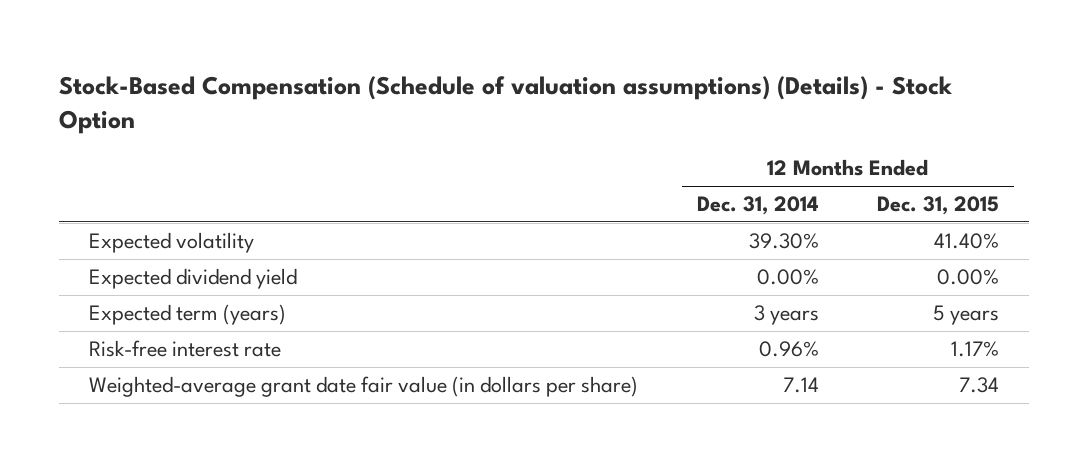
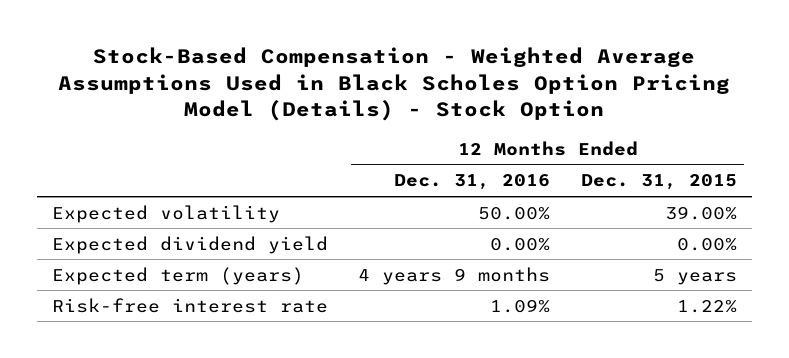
- Stock-Based Compensation (Schedule of valuation assumptions) (Details) - Stock Option
+ Stock-Based Compensation - Weighted Average Assumptions Used in Black Scholes Option Pricing Model (Details) - Stock Option
- | 12 Months Ended Dec. 31, 2014 | 12 Months Ended Dec. 31, 2015
+ | 12 Months Ended Dec. 31, 2016 | 12 Months Ended Dec. 31, 2015
- Expected volatility | 39.30% | 41.40%
+ Expected volatility | 50.00% | 39.00%
- Risk-free interest rate | 0.96% | 1.17%
- Weighted-average grant date fair value (in dollars per share) | 7.14 | 7.34
+ Risk-free interest rate | 1.09% | 1.22%

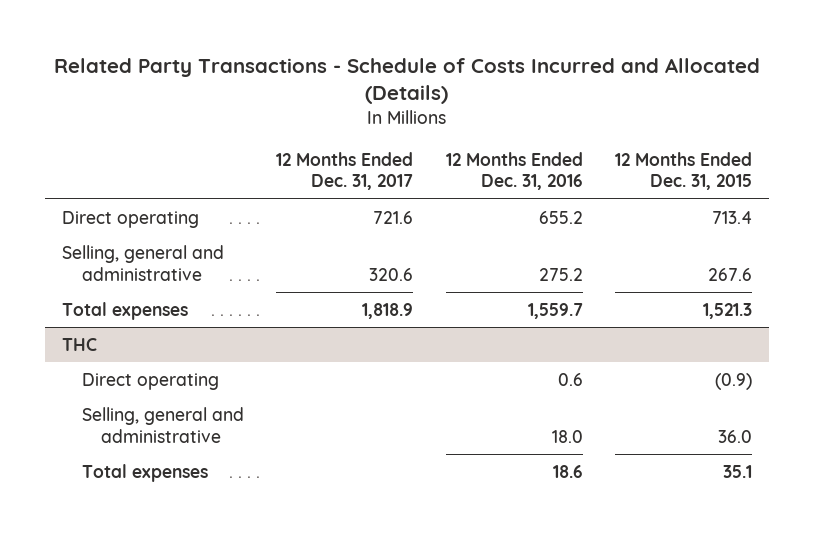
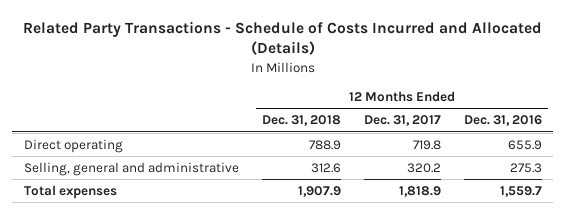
- | 12 Months Ended Dec. 31, 2017 | 12 Months Ended Dec. 31, 2016 | 12 Months Ended Dec. 31, 2015
+ | 12 Months Ended Dec. 31, 2018 | 12 Months Ended Dec. 31, 2017 | 12 Months Ended Dec. 31, 2016
- Direct operating | 721.6 | 655.2 | 713.4
- Selling, general and administrative | 320.6 | 275.2 | 267.6
+ Direct operating | 788.9 | 719.8 | 655.9
+ Selling, general and administrative | 312.6 | 320.2 | 275.3
- THC
- Direct operating | | 0.6 | (0.9)
- Selling, general and administrative | | 18.0 | 36.0
- Total expenses | | 18.6 | 35.1

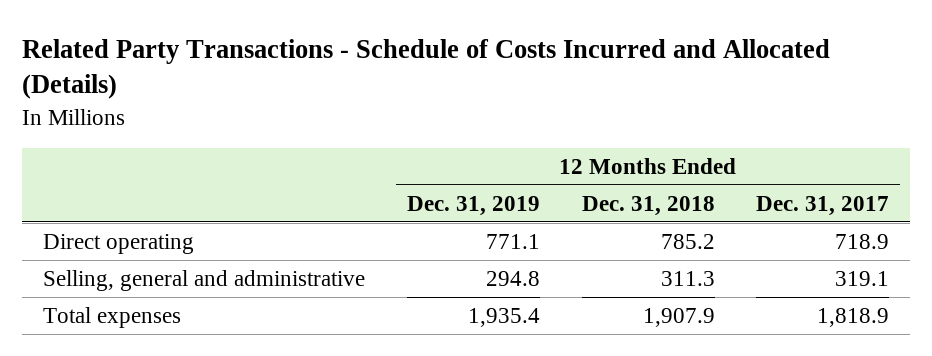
- | 12 Months Ended Dec. 31, 2018 | 12 Months Ended Dec. 31, 2017 | 12 Months Ended Dec. 31, 2016
+ | 12 Months Ended Dec. 31, 2019 | 12 Months Ended Dec. 31, 2018 | 12 Months Ended Dec. 31, 2017
- Direct operating | 788.9 | 719.8 | 655.9
- Selling, general and administrative | 312.6 | 320.2 | 275.3
+ Direct operating | 771.1 | 785.2 | 718.9
+ Selling, general and administrative | 294.8 | 311.3 | 319.1

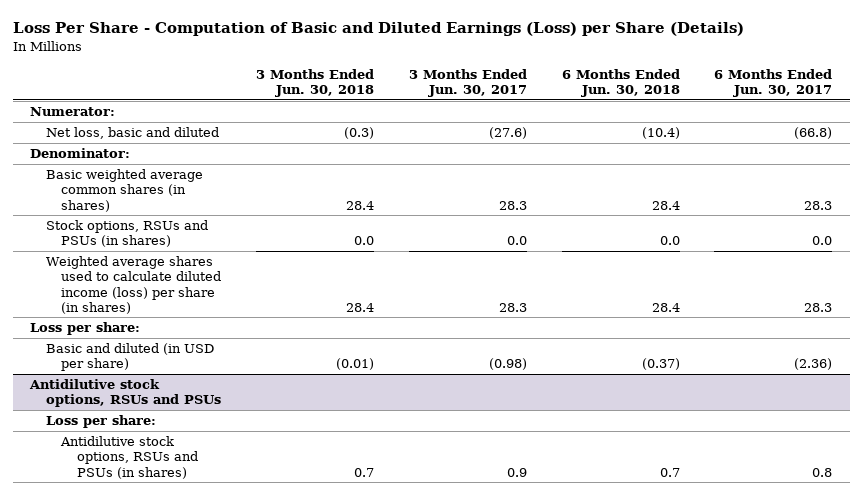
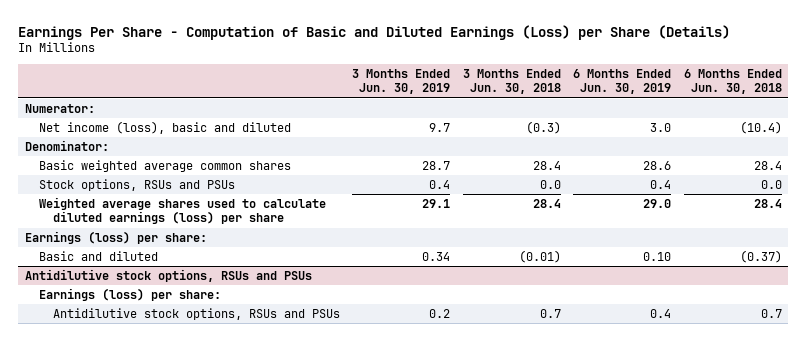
- Loss Per Share - Computation of Basic and Diluted Earnings (Loss) per Share (Details)
+ Earnings Per Share - Computation of Basic and Diluted Earnings (Loss) per Share (Details)
- | 3 Months Ended Jun. 30, 2018 | 3 Months Ended Jun. 30, 2017 | 6 Months Ended Jun. 30, 2018 | 6 Months Ended Jun. 30, 2017
+ | 3 Months Ended Jun. 30, 2019 | 3 Months Ended Jun. 30, 2018 | 6 Months Ended Jun. 30, 2019 | 6 Months Ended Jun. 30, 2018
- Net loss, basic and diluted | (0.3) | (27.6) | (10.4) | (66.8)
+ Net income (loss), basic and diluted | 9.7 | (0.3) | 3.0 | (10.4)
- Basic weighted average common shares (in shares) | 28.4 | 28.3 | 28.4 | 28.3
- Stock options, RSUs and PSUs (in shares) | 0.0 | 0.0 | 0.0 | 0.0
- Weighted average shares used to calculate diluted income (loss) per share (in shares) | 28.4 | 28.3 | 28.4 | 28.3
- Loss per share:
- Basic and diluted (in USD per share) | (0.01) | (0.98) | (0.37) | (2.36)
+ Basic weighted average common shares | 28.7 | 28.4 | 28.6 | 28.4
+ Stock options, RSUs and PSUs | 0.4 | 0.0 | 0.4 | 0.0
+ Weighted average shares used to calculate diluted earnings (loss) per share | 29.1 | 28.4 | 29.0 | 28.4
+ Earnings (loss) per share:
+ Basic and diluted | 0.34 | (0.01) | 0.10 | (0.37)
@ Antidilutive stock options, RSUs and PSUs
- Loss per share:
- Antidilutive stock options, RSUs and PSUs (in shares) | 0.7 | 0.9 | 0.7 | 0.8
+ Earnings (loss) per share:
+ Antidilutive stock options, RSUs and PSUs | 0.2 | 0.7 | 0.4 | 0.7

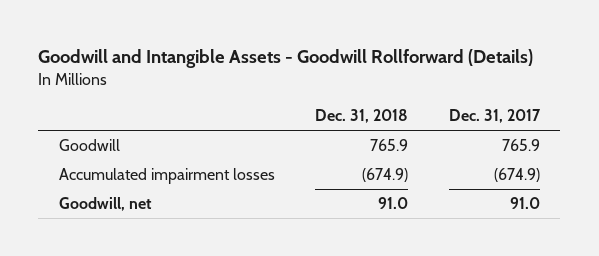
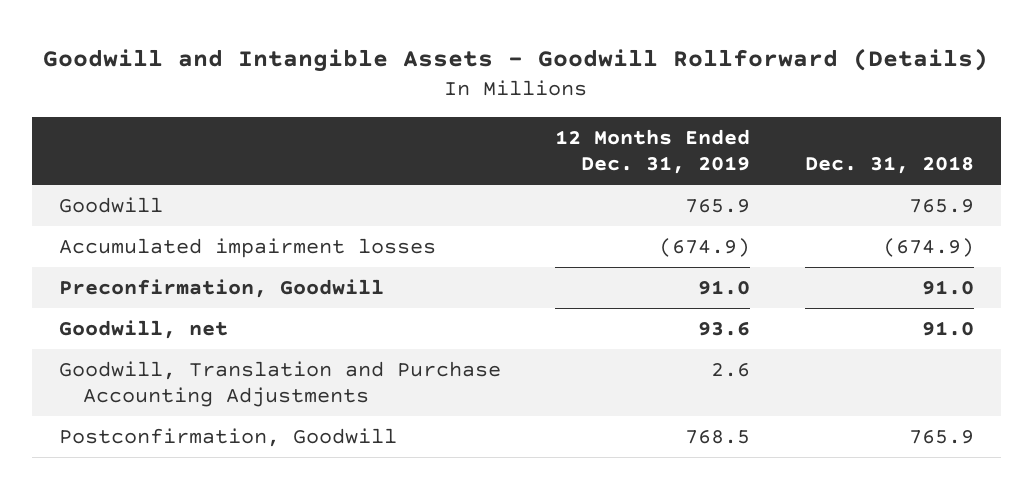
- | Dec. 31, 2018 | Dec. 31, 2017
+ | 12 Months Ended Dec. 31, 2019 | Dec. 31, 2018
+ Preconfirmation, Goodwill | 91.0 | 91.0
+ Goodwill, Translation and Purchase Accounting Adjustments | 2.6 |
+ Postconfirmation, Goodwill | 768.5 | 765.9

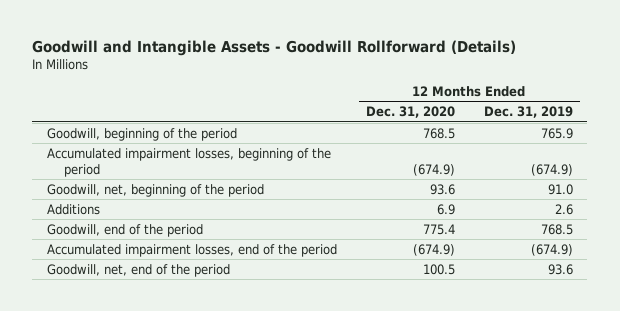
- | 12 Months Ended Dec. 31, 2019 | Dec. 31, 2018
+ | 12 Months Ended Dec. 31, 2020 | 12 Months Ended Dec. 31, 2019
- Goodwill | 765.9 | 765.9
- Accumulated impairment losses | (674.9) | (674.9)
- Preconfirmation, Goodwill | 91.0 | 91.0
- Goodwill, net | 93.6 | 91.0
- Goodwill, Translation and Purchase Accounting Adjustments | 2.6 |
- Postconfirmation, Goodwill | 768.5 | 765.9
+ Goodwill, beginning of the period | 768.5 | 765.9
+ Accumulated impairment losses, beginning of the period | (674.9) | (674.9)
+ Goodwill, net, beginning of the period | 93.6 | 91.0
+ Additions | 6.9 | 2.6
+ Goodwill, end of the period | 775.4 | 768.5
+ Accumulated impairment losses, end of the period | (674.9) | (674.9)
+ Goodwill, net, end of the period | 100.5 | 93.6

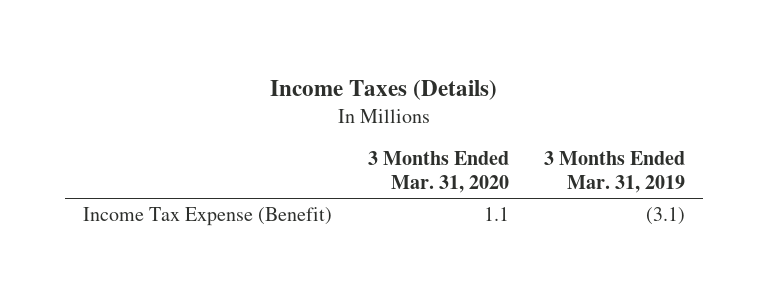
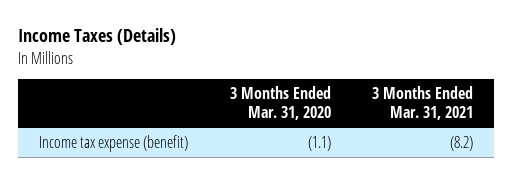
- | 3 Months Ended Mar. 31, 2020 | 3 Months Ended Mar. 31, 2019
+ | 3 Months Ended Mar. 31, 2020 | 3 Months Ended Mar. 31, 2021
- Income Tax Expense (Benefit) | 1.1 | (3.1)
+ Income tax expense (benefit) | (1.1) | (8.2)

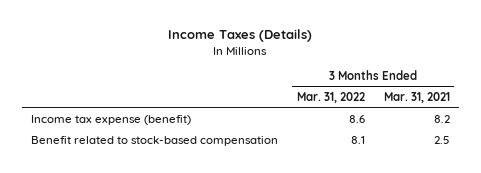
- | 3 Months Ended Mar. 31, 2020 | 3 Months Ended Mar. 31, 2021
+ | 3 Months Ended Mar. 31, 2022 | 3 Months Ended Mar. 31, 2021
- Income tax expense (benefit) | (1.1) | (8.2)
+ Income tax expense (benefit) | 8.6 | 8.2
+ Benefit related to stock-based compensation | 8.1 | 2.5

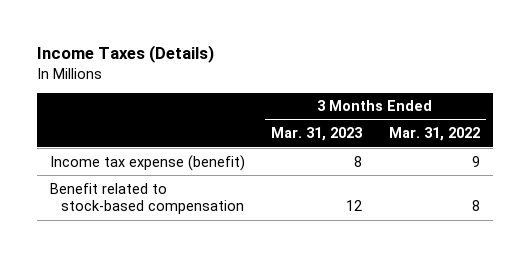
- | 3 Months Ended Mar. 31, 2022 | 3 Months Ended Mar. 31, 2021
+ | 3 Months Ended Mar. 31, 2023 | 3 Months Ended Mar. 31, 2022
- Income tax expense (benefit) | 8.6 | 8.2
- Benefit related to stock-based compensation | 8.1 | 2.5
+ Income tax expense (benefit) | 8 | 9
+ Benefit related to stock-based compensation | 12 | 8

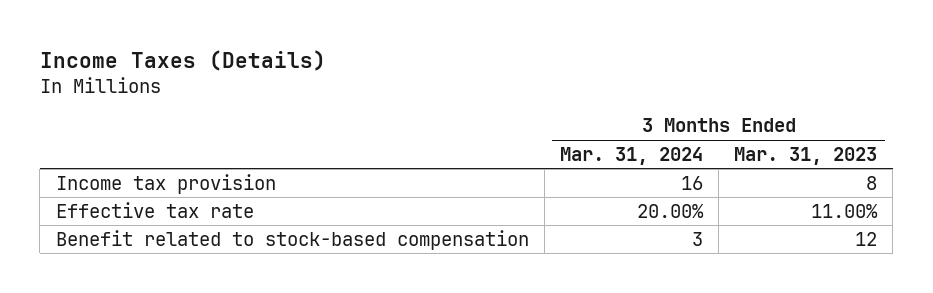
- | 3 Months Ended Mar. 31, 2023 | 3 Months Ended Mar. 31, 2022
+ | 3 Months Ended Mar. 31, 2024 | 3 Months Ended Mar. 31, 2023
- Income tax expense (benefit) | 8 | 9
+ Income tax provision | 16 | 8
+ Effective tax rate | 20.00% | 11.00%

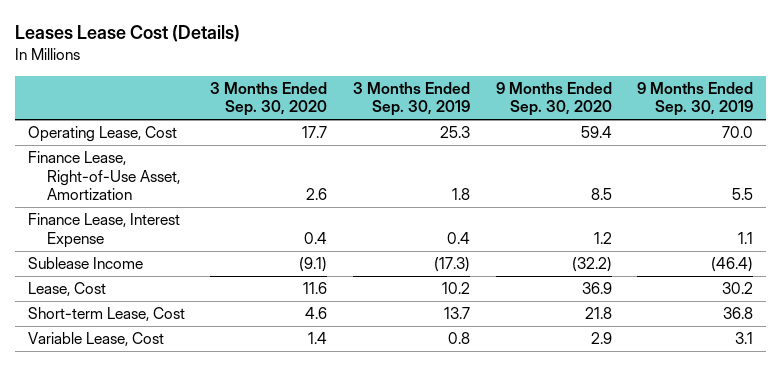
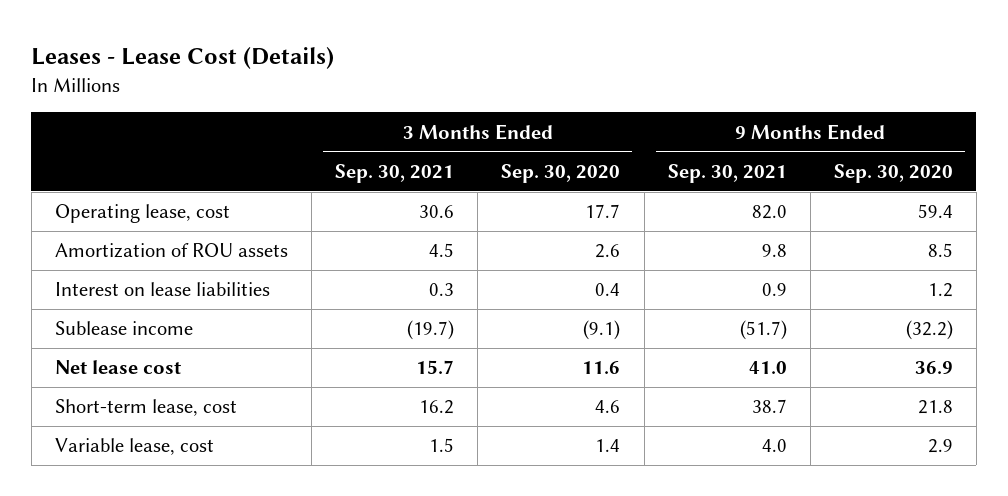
- Leases Lease Cost (Details)
+ Leases - Lease Cost (Details)
- | 3 Months Ended Sep. 30, 2020 | 3 Months Ended Sep. 30, 2019 | 9 Months Ended Sep. 30, 2020 | 9 Months Ended Sep. 30, 2019
+ | 3 Months Ended Sep. 30, 2021 | 3 Months Ended Sep. 30, 2020 | 9 Months Ended Sep. 30, 2021 | 9 Months Ended Sep. 30, 2020
- Operating Lease, Cost | 17.7 | 25.3 | 59.4 | 70.0
- Finance Lease, Right-of-Use Asset, Amortization | 2.6 | 1.8 | 8.5 | 5.5
- Finance Lease, Interest Expense | 0.4 | 0.4 | 1.2 | 1.1
- Sublease Income | (9.1) | (17.3) | (32.2) | (46.4)
- Lease, Cost | 11.6 | 10.2 | 36.9 | 30.2
- Short-term Lease, Cost | 4.6 | 13.7 | 21.8 | 36.8
- Variable Lease, Cost | 1.4 | 0.8 | 2.9 | 3.1
+ Operating lease, cost | 30.6 | 17.7 | 82.0 | 59.4
+ Amortization of ROU assets | 4.5 | 2.6 | 9.8 | 8.5
+ Interest on lease liabilities | 0.3 | 0.4 | 0.9 | 1.2
+ Sublease income | (19.7) | (9.1) | (51.7) | (32.2)
+ Net lease cost | 15.7 | 11.6 | 41.0 | 36.9
+ Short-term lease, cost | 16.2 | 4.6 | 38.7 | 21.8
+ Variable lease, cost | 1.5 | 1.4 | 4.0 | 2.9

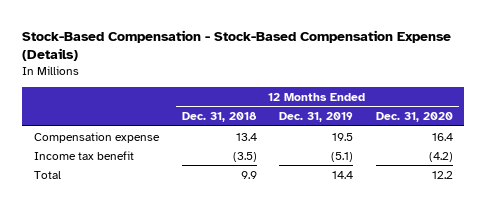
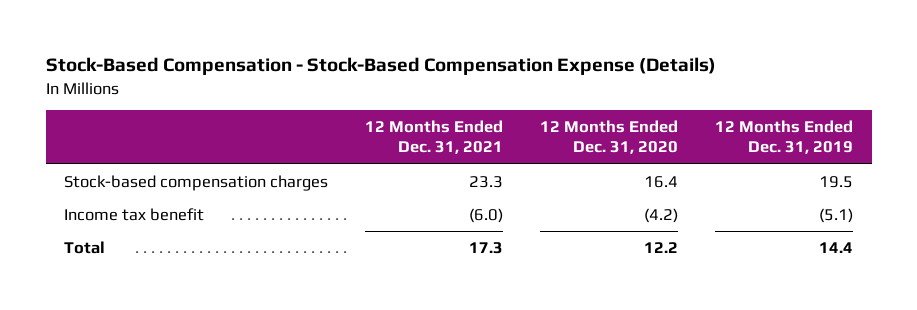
- | 12 Months Ended Dec. 31, 2018 | 12 Months Ended Dec. 31, 2019 | 12 Months Ended Dec. 31, 2020
+ | 12 Months Ended Dec. 31, 2021 | 12 Months Ended Dec. 31, 2020 | 12 Months Ended Dec. 31, 2019
- Compensation expense | 13.4 | 19.5 | 16.4
+ Stock-based compensation charges | 23.3 | 16.4 | 19.5

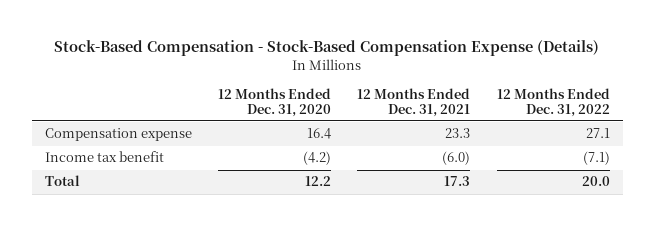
- | 12 Months Ended Dec. 31, 2021 | 12 Months Ended Dec. 31, 2020 | 12 Months Ended Dec. 31, 2019
+ | 12 Months Ended Dec. 31, 2020 | 12 Months Ended Dec. 31, 2021 | 12 Months Ended Dec. 31, 2022
- Stock-based compensation charges | 23.3 | 16.4 | 19.5
+ Compensation expense | 16.4 | 23.3 | 27.1

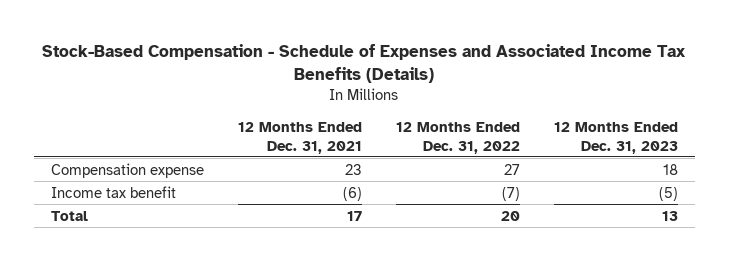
- Stock-Based Compensation - Stock-Based Compensation Expense (Details)
+ Stock-Based Compensation - Schedule of Expenses and Associated Income Tax Benefits (Details)
- | 12 Months Ended Dec. 31, 2020 | 12 Months Ended Dec. 31, 2021 | 12 Months Ended Dec. 31, 2022
+ | 12 Months Ended Dec. 31, 2021 | 12 Months Ended Dec. 31, 2022 | 12 Months Ended Dec. 31, 2023
- Compensation expense | 16.4 | 23.3 | 27.1
- Income tax benefit | (4.2) | (6.0) | (7.1)
- Total | 12.2 | 17.3 | 20.0
+ Compensation expense | 23 | 27 | 18
+ Income tax benefit | (6) | (7) | (5)
+ Total | 17 | 20 | 13

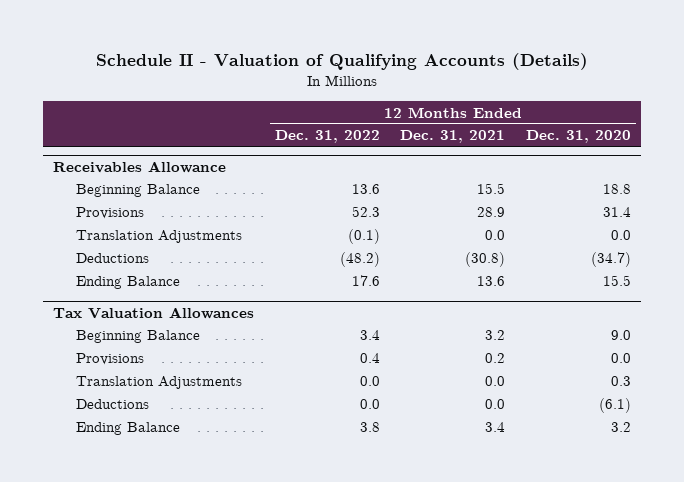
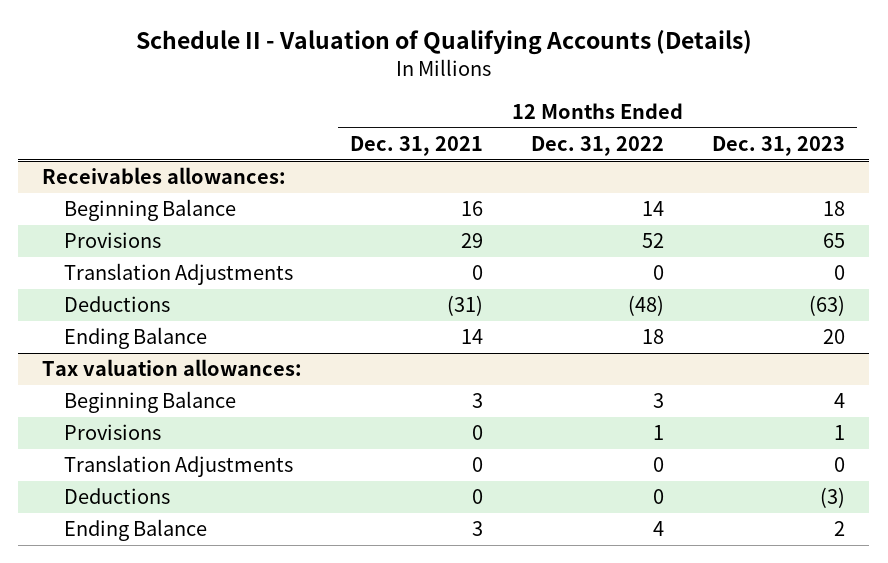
- | 12 Months Ended Dec. 31, 2022 | 12 Months Ended Dec. 31, 2021 | 12 Months Ended Dec. 31, 2020
+ | 12 Months Ended Dec. 31, 2021 | 12 Months Ended Dec. 31, 2022 | 12 Months Ended Dec. 31, 2023
- Receivables Allowance
- Beginning Balance | 13.6 | 15.5 | 18.8
- Provisions | 52.3 | 28.9 | 31.4
- Translation Adjustments | (0.1) | 0.0 | 0.0
- Deductions | (48.2) | (30.8) | (34.7)
- Ending Balance | 17.6 | 13.6 | 15.5
- Tax Valuation Allowances
- Beginning Balance | 3.4 | 3.2 | 9.0
- Provisions | 0.4 | 0.2 | 0.0
- Translation Adjustments | 0.0 | 0.0 | 0.3
- Deductions | 0.0 | 0.0 | (6.1)
- Ending Balance | 3.8 | 3.4 | 3.2
+ Receivables allowances:
+ Beginning Balance | 16 | 14 | 18
+ Provisions | 29 | 52 | 65
+ Translation Adjustments | 0 | 0 | 0
+ Deductions | (31) | (48) | (63)
+ Ending Balance | 14 | 18 | 20
+ Tax valuation allowances:
+ Beginning Balance | 3 | 3 | 4
+ Provisions | 0 | 1 | 1
+ Translation Adjustments | 0 | 0 | 0
+ Deductions | 0 | 0 | (3)
+ Ending Balance | 3 | 4 | 2

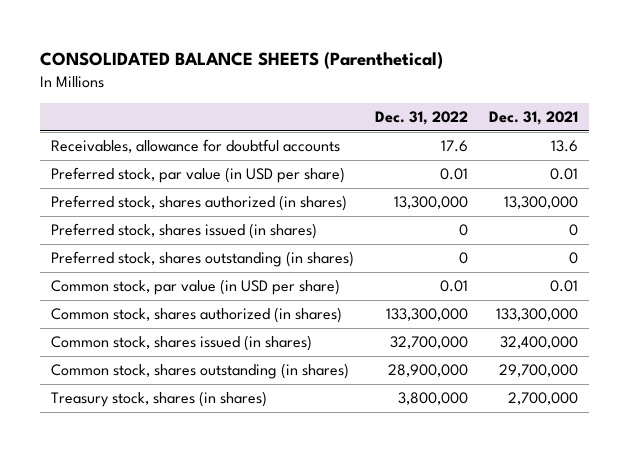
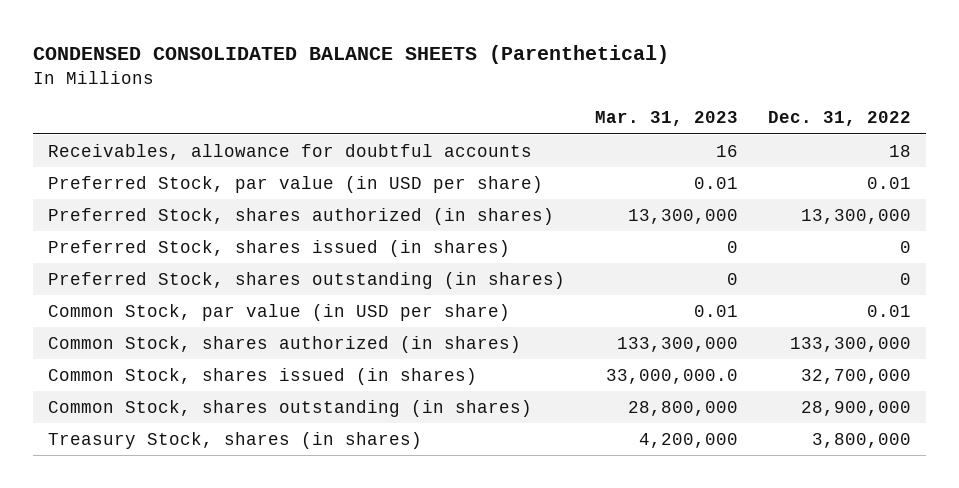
- CONSOLIDATED BALANCE SHEETS (Parenthetical)
+ CONDENSED CONSOLIDATED BALANCE SHEETS (Parenthetical)
- | Dec. 31, 2022 | Dec. 31, 2021
+ | Mar. 31, 2023 | Dec. 31, 2022
- Receivables, allowance for doubtful accounts | 17.6 | 13.6
- Preferred stock, par value (in USD per share) | 0.01 | 0.01
- Preferred stock, shares authorized (in shares) | 13,300,000 | 13,300,000
- Preferred stock, shares issued (in shares) | 0 | 0
- Preferred stock, shares outstanding (in shares) | 0 | 0
- Common stock, par value (in USD per share) | 0.01 | 0.01
- Common stock, shares authorized (in shares) | 133,300,000 | 133,300,000
- Common stock, shares issued (in shares) | 32,700,000 | 32,400,000
- Common stock, shares outstanding (in shares) | 28,900,000 | 29,700,000
- Treasury stock, shares (in shares) | 3,800,000 | 2,700,000
+ Receivables, allowance for doubtful accounts | 16 | 18
+ Preferred Stock, par value (in USD per share) | 0.01 | 0.01
+ Preferred Stock, shares authorized (in shares) | 13,300,000 | 13,300,000
+ Preferred Stock, shares issued (in shares) | 0 | 0
+ Preferred Stock, shares outstanding (in shares) | 0 | 0
+ Common Stock, par value (in USD per share) | 0.01 | 0.01
+ Common Stock, shares authorized (in shares) | 133,300,000 | 133,300,000
+ Common Stock, shares issued (in shares) | 33,000,000.0 | 32,700,000
+ Common Stock, shares outstanding (in shares) | 28,800,000 | 28,900,000
+ Treasury Stock, shares (in shares) | 4,200,000 | 3,800,000

